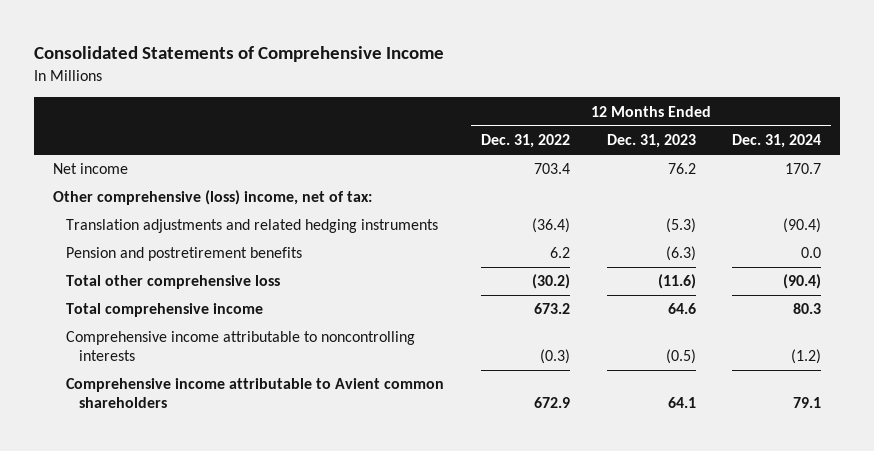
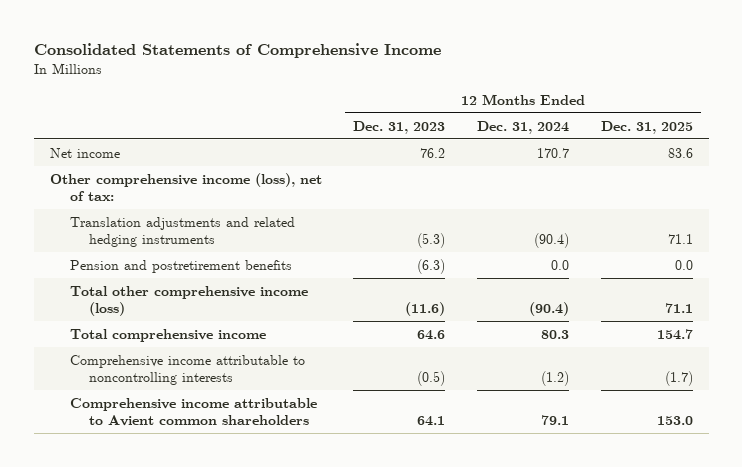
- | 12 Months Ended Dec. 31, 2022 | 12 Months Ended Dec. 31, 2023 | 12 Months Ended Dec. 31, 2024
+ | 12 Months Ended Dec. 31, 2023 | 12 Months Ended Dec. 31, 2024 | 12 Months Ended Dec. 31, 2025
- Other comprehensive (loss) income, net of tax:
+ Other comprehensive income (loss), net of tax:
- Total other comprehensive loss | (30.2) | (11.6) | (90.4)
+ Total other comprehensive income (loss) | (11.6) | (90.4) | 71.1

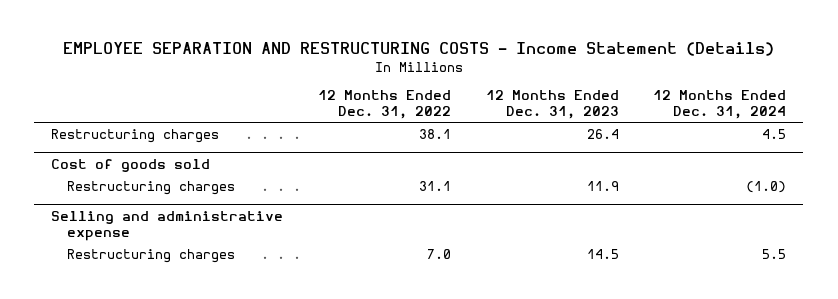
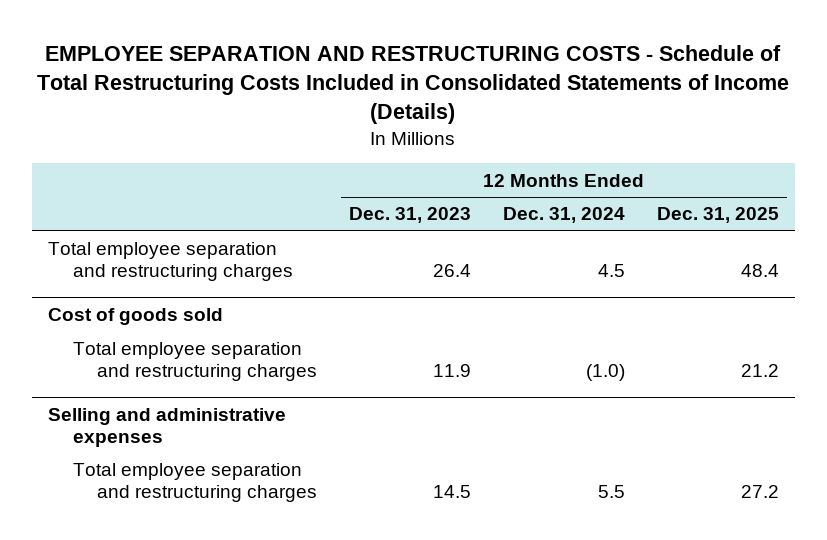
- EMPLOYEE SEPARATION AND RESTRUCTURING COSTS - Income Statement (Details)
+ EMPLOYEE SEPARATION AND RESTRUCTURING COSTS - Schedule of Total Restructuring Costs Included in Consolidated Statements of Income (Details)
- | 12 Months Ended Dec. 31, 2022 | 12 Months Ended Dec. 31, 2023 | 12 Months Ended Dec. 31, 2024
+ | 12 Months Ended Dec. 31, 2023 | 12 Months Ended Dec. 31, 2024 | 12 Months Ended Dec. 31, 2025
- Restructuring charges | 38.1 | 26.4 | 4.5
+ Total employee separation and restructuring charges | 26.4 | 4.5 | 48.4
@ Cost of goods sold
- Restructuring charges | 31.1 | 11.9 | (1.0)
- Selling and administrative expense
- Restructuring charges | 7.0 | 14.5 | 5.5
@ Cost of goods sold
+ Total employee separation and restructuring charges | 11.9 | (1.0) | 21.2
+ Selling and administrative expenses
+ Total employee separation and restructuring charges | 14.5 | 5.5 | 27.2

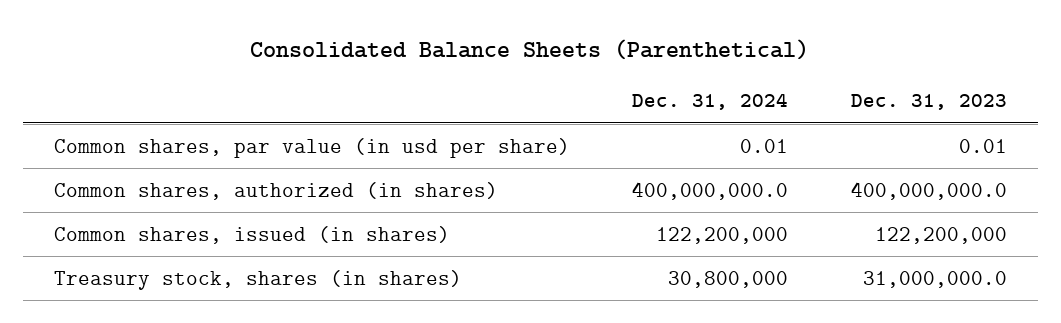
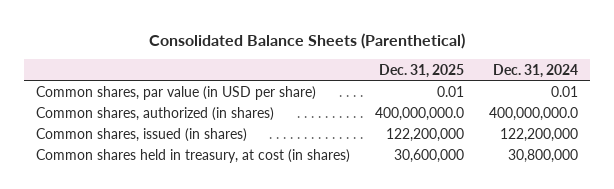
- | Dec. 31, 2024 | Dec. 31, 2023
+ | Dec. 31, 2025 | Dec. 31, 2024
- Common shares, par value (in usd per share) | 0.01 | 0.01
+ Common shares, par value (in USD per share) | 0.01 | 0.01
- Treasury stock, shares (in shares) | 30,800,000 | 31,000,000.0
+ Common shares held in treasury, at cost (in shares) | 30,600,000 | 30,800,000

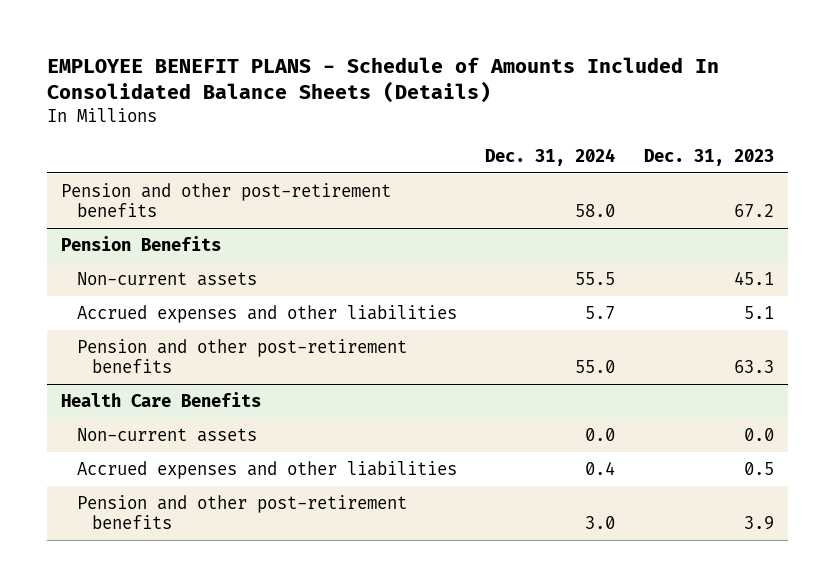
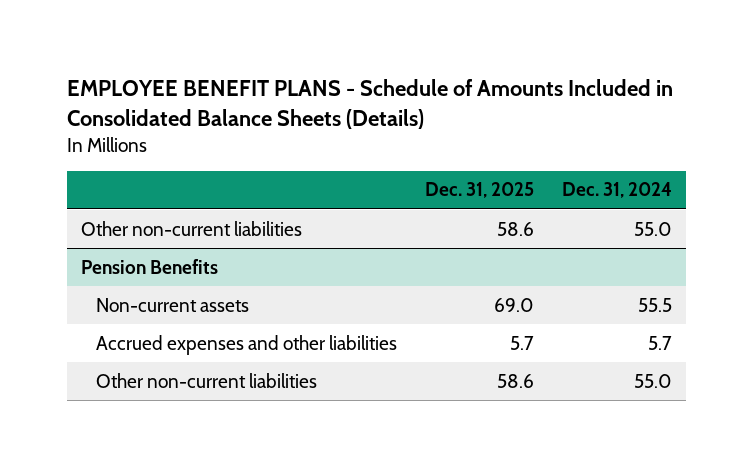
- EMPLOYEE BENEFIT PLANS - Schedule of Amounts Included In Consolidated Balance Sheets (Details)
+ EMPLOYEE BENEFIT PLANS - Schedule of Amounts Included in Consolidated Balance Sheets (Details)
- | Dec. 31, 2024 | Dec. 31, 2023
+ | Dec. 31, 2025 | Dec. 31, 2024
- Pension and other post-retirement benefits | 58.0 | 67.2
+ Other non-current liabilities | 58.6 | 55.0
@ Pension Benefits
- Pension and other post-retirement benefits | 55.0 | 63.3
- Health Care Benefits
- Non-current assets | 0.0 | 0.0
- Accrued expenses and other liabilities | 0.4 | 0.5
- Pension and other post-retirement benefits | 3.0 | 3.9
@ Pension Benefits
+ Other non-current liabilities | 58.6 | 55.0

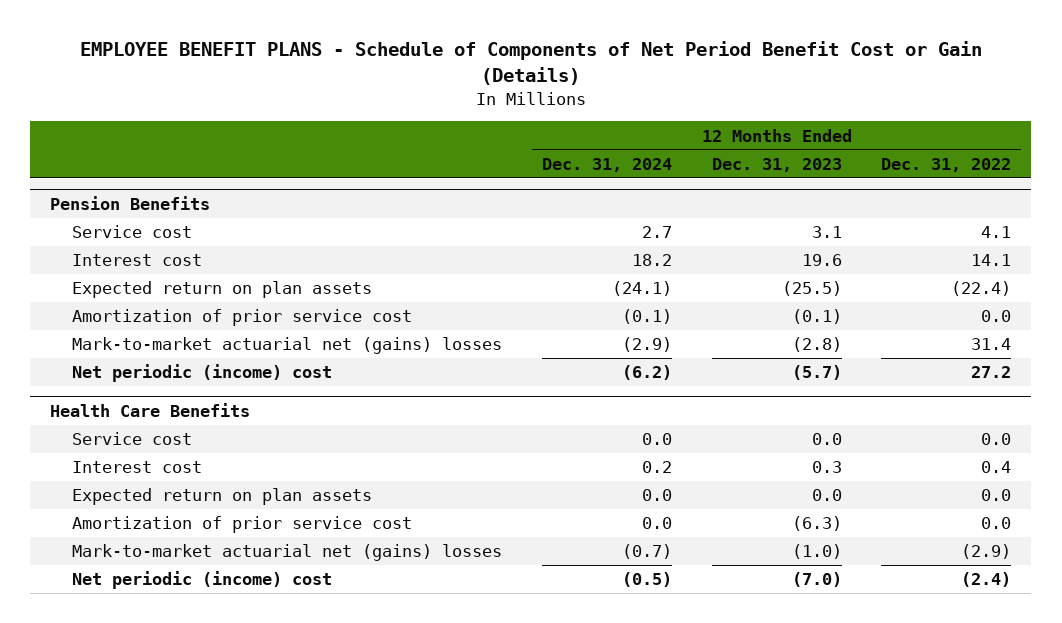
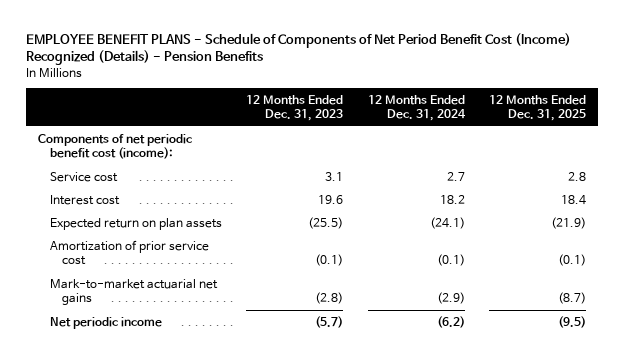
- EMPLOYEE BENEFIT PLANS - Schedule of Components of Net Period Benefit Cost or Gain (Details)
+ EMPLOYEE BENEFIT PLANS - Schedule of Components of Net Period Benefit Cost (Income) Recognized (Details) - Pension Benefits
- | 12 Months Ended Dec. 31, 2024 | 12 Months Ended Dec. 31, 2023 | 12 Months Ended Dec. 31, 2022
+ | 12 Months Ended Dec. 31, 2023 | 12 Months Ended Dec. 31, 2024 | 12 Months Ended Dec. 31, 2025
- Pension Benefits
+ Components of net periodic benefit cost (income):
- Mark-to-market actuarial net (gains) losses | (2.9) | (2.8) | 31.4
- Net periodic (income) cost | (6.2) | (5.7) | 27.2
- Health Care Benefits
- Service cost | 0.0 | 0.0 | 0.0
- Interest cost | 0.2 | 0.3 | 0.4
- Expected return on plan assets | 0.0 | 0.0 | 0.0
- Amortization of prior service cost | 0.0 | (6.3) | 0.0
- Mark-to-market actuarial net (gains) losses | (0.7) | (1.0) | (2.9)
- Net periodic (income) cost | (0.5) | (7.0) | (2.4)
+ Mark-to-market actuarial net gains | (2.8) | (2.9) | (8.7)
+ Net periodic income | (5.7) | (6.2) | (9.5)

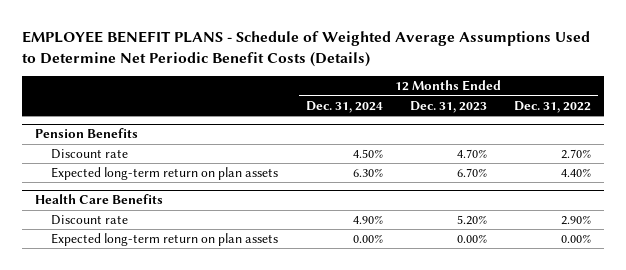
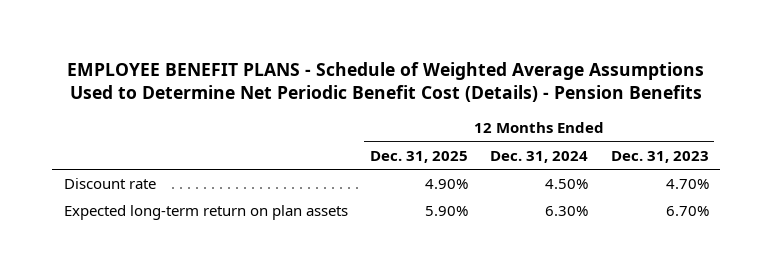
- EMPLOYEE BENEFIT PLANS - Schedule of Weighted Average Assumptions Used to Determine Net Periodic Benefit Costs (Details)
+ EMPLOYEE BENEFIT PLANS - Schedule of Weighted Average Assumptions Used to Determine Net Periodic Benefit Cost (Details) - Pension Benefits
- | 12 Months Ended Dec. 31, 2024 | 12 Months Ended Dec. 31, 2023 | 12 Months Ended Dec. 31, 2022
+ | 12 Months Ended Dec. 31, 2025 | 12 Months Ended Dec. 31, 2024 | 12 Months Ended Dec. 31, 2023
- Pension Benefits
- Health Care Benefits
- Discount rate | 4.90% | 5.20% | 2.90%
- Expected long-term return on plan assets | 0.00% | 0.00% | 0.00%

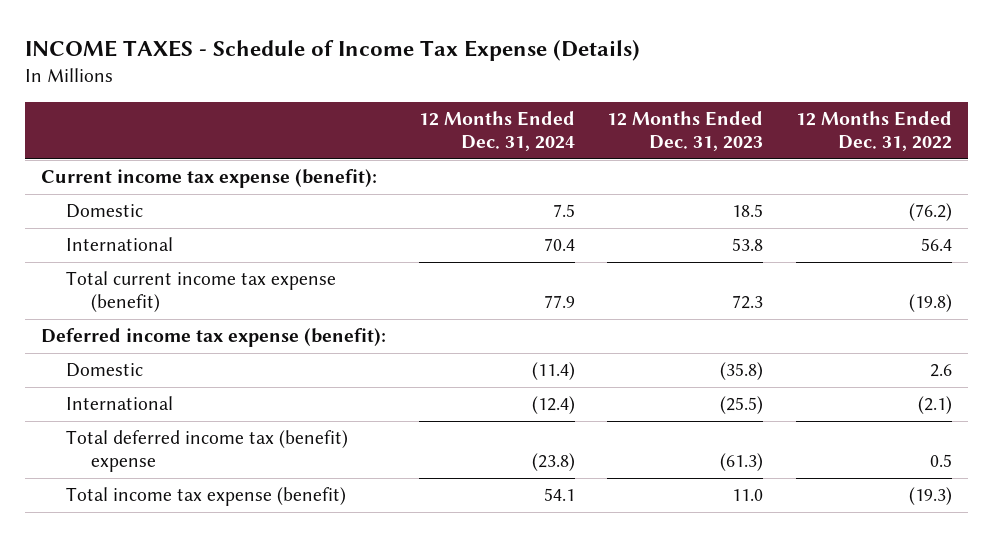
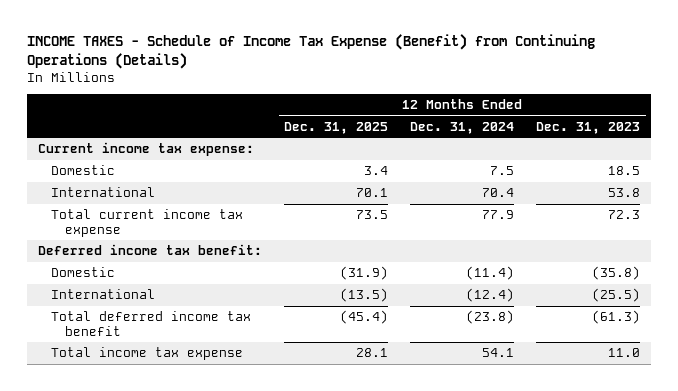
- INCOME TAXES - Schedule of Income Tax Expense (Details)
+ INCOME TAXES - Schedule of Income Tax Expense (Benefit) from Continuing Operations (Details)
- | 12 Months Ended Dec. 31, 2024 | 12 Months Ended Dec. 31, 2023 | 12 Months Ended Dec. 31, 2022
+ | 12 Months Ended Dec. 31, 2025 | 12 Months Ended Dec. 31, 2024 | 12 Months Ended Dec. 31, 2023
- Current income tax expense (benefit):
+ Current income tax expense:
- Total current income tax expense (benefit) | 77.9 | 72.3 | (19.8)
- Deferred income tax expense (benefit):
+ Total current income tax expense | 73.5 | 77.9 | 72.3
+ Deferred income tax benefit:
- Total deferred income tax (benefit) expense | (23.8) | (61.3) | 0.5
- Total income tax expense (benefit) | 54.1 | 11.0 | (19.3)
+ Total deferred income tax benefit | (45.4) | (23.8) | (61.3)
+ Total income tax expense | 28.1 | 54.1 | 11.0

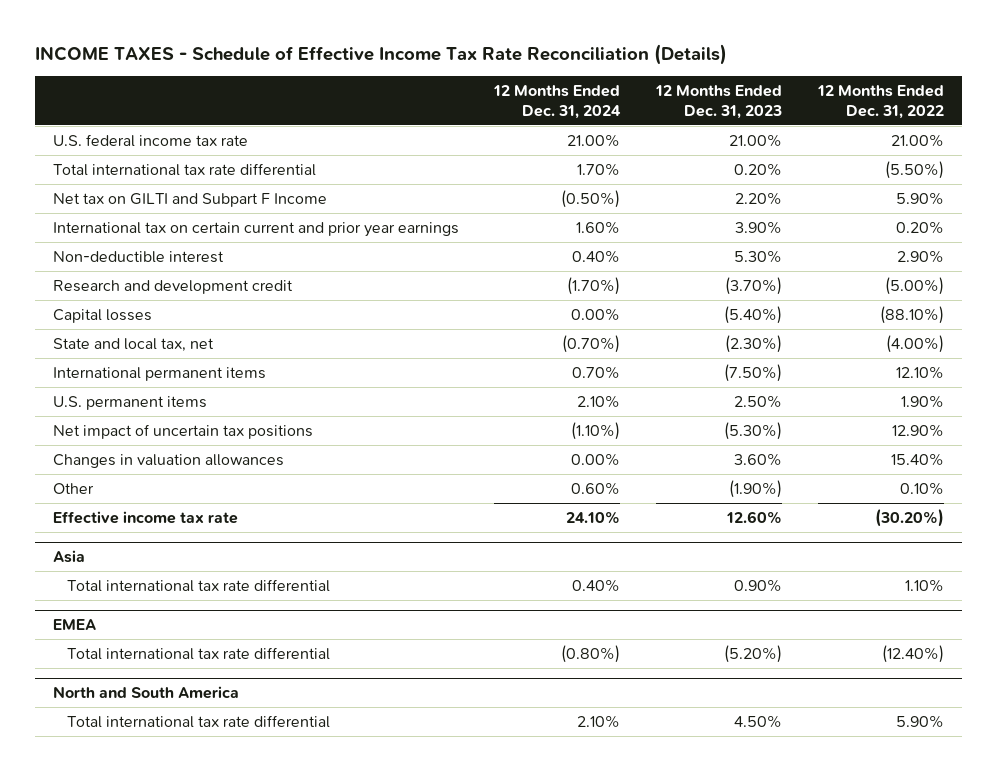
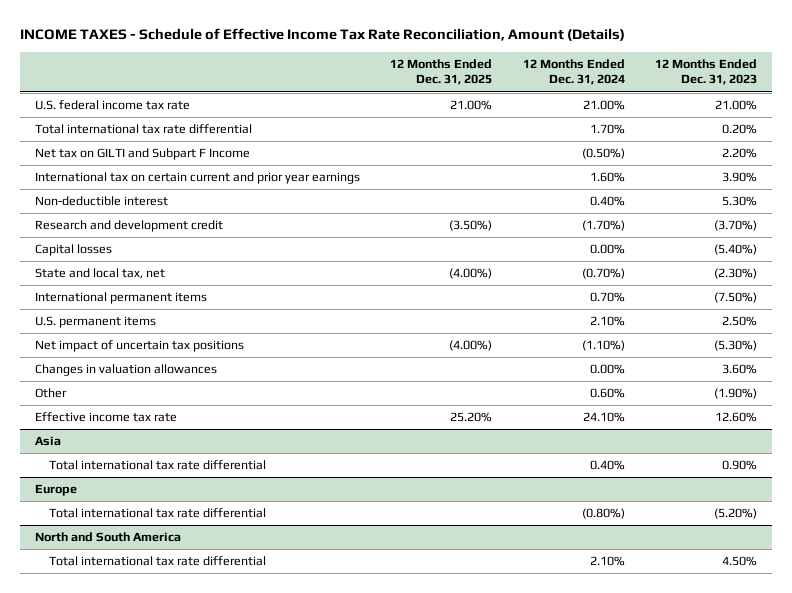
- INCOME TAXES - Schedule of Effective Income Tax Rate Reconciliation (Details)
+ INCOME TAXES - Schedule of Effective Income Tax Rate Reconciliation, Amount (Details)
- | 12 Months Ended Dec. 31, 2024 | 12 Months Ended Dec. 31, 2023 | 12 Months Ended Dec. 31, 2022
+ | 12 Months Ended Dec. 31, 2025 | 12 Months Ended Dec. 31, 2024 | 12 Months Ended Dec. 31, 2023
- EMEA
+ Europe

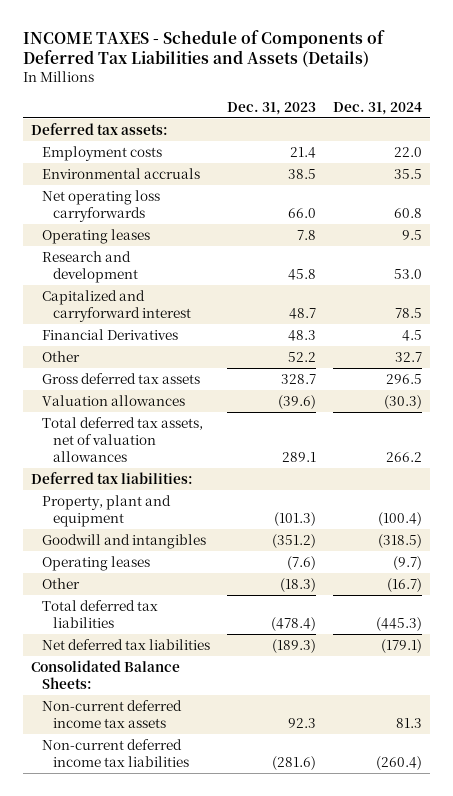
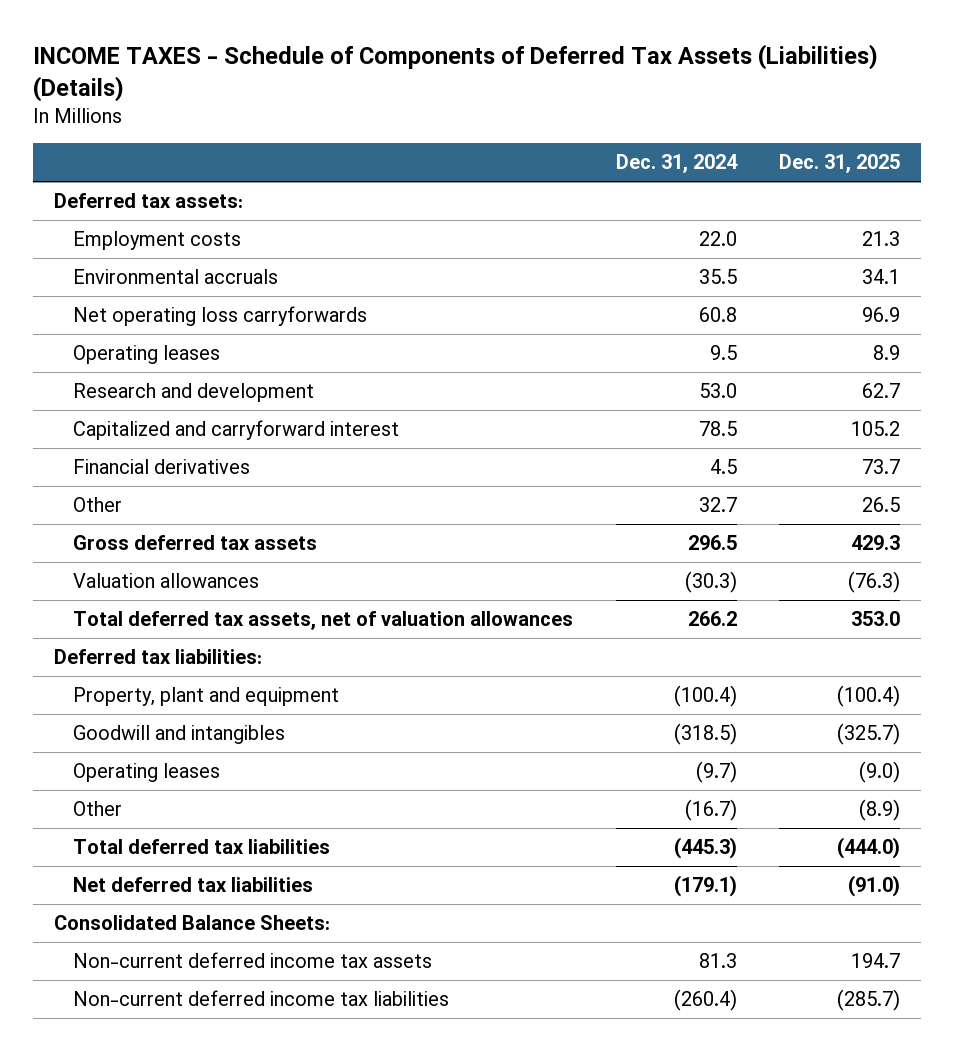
- INCOME TAXES - Schedule of Components of Deferred Tax Liabilities and Assets (Details)
+ INCOME TAXES - Schedule of Components of Deferred Tax Assets (Liabilities) (Details)
- | Dec. 31, 2023 | Dec. 31, 2024
+ | Dec. 31, 2024 | Dec. 31, 2025
- Financial Derivatives | 48.3 | 4.5
+ Financial derivatives | 4.5 | 73.7

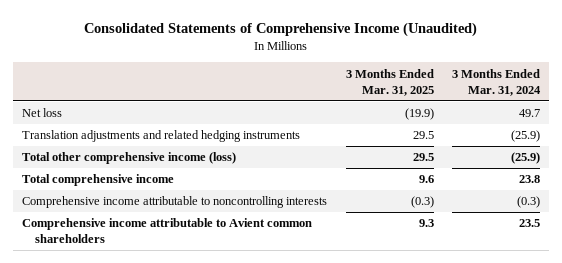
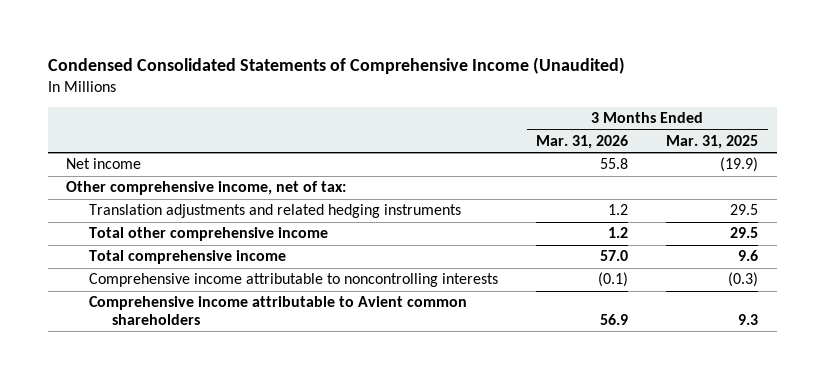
- Consolidated Statements of Comprehensive Income (Unaudited)
+ Condensed Consolidated Statements of Comprehensive Income (Unaudited)
- | 3 Months Ended Mar. 31, 2025 | 3 Months Ended Mar. 31, 2024
+ | 3 Months Ended Mar. 31, 2026 | 3 Months Ended Mar. 31, 2025
- Net loss | (19.9) | 49.7
+ Net income | 55.8 | (19.9)
+ Other comprehensive income, net of tax:
- Total other comprehensive income (loss) | 29.5 | (25.9)
+ Total other comprehensive income | 1.2 | 29.5

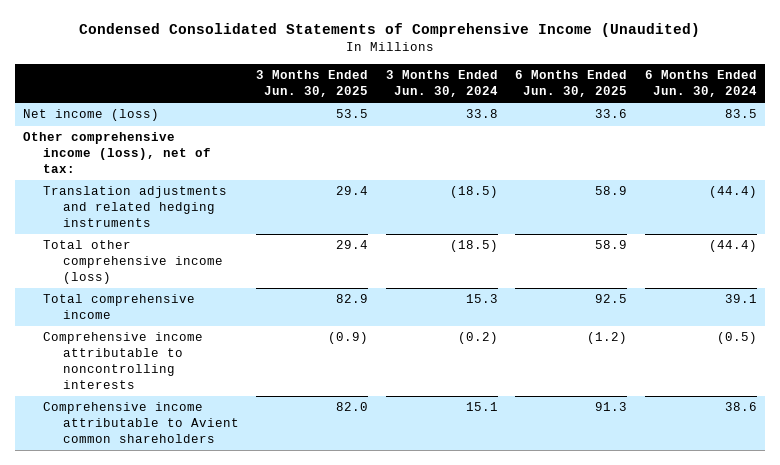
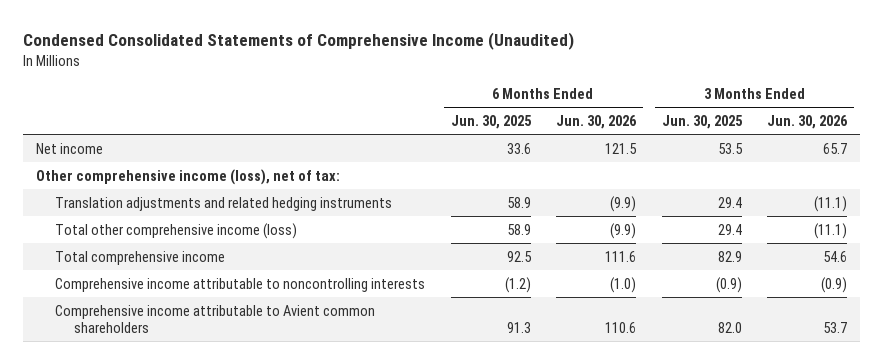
- | 3 Months Ended Jun. 30, 2025 | 3 Months Ended Jun. 30, 2024 | 6 Months Ended Jun. 30, 2025 | 6 Months Ended Jun. 30, 2024
+ | 6 Months Ended Jun. 30, 2025 | 6 Months Ended Jun. 30, 2026 | 3 Months Ended Jun. 30, 2025 | 3 Months Ended Jun. 30, 2026
- Net income (loss) | 53.5 | 33.8 | 33.6 | 83.5
+ Net income | 33.6 | 121.5 | 53.5 | 65.7

